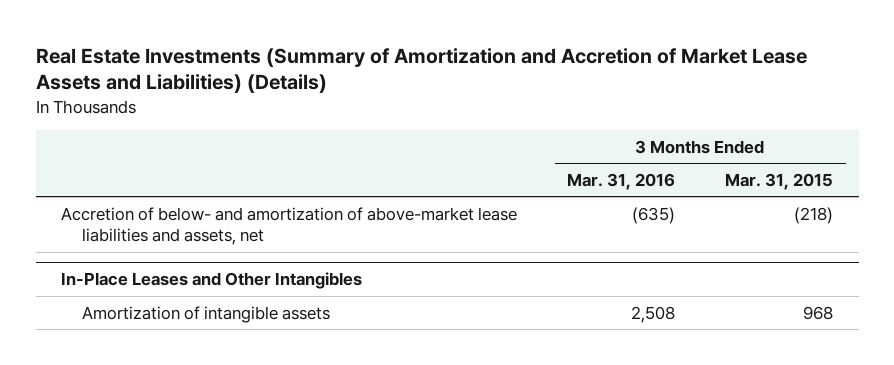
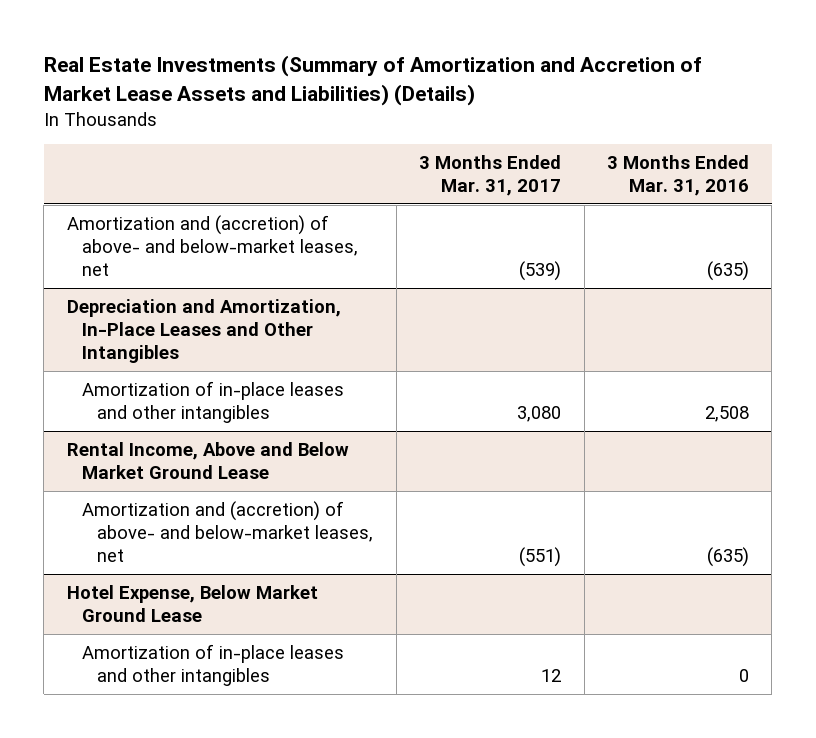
- | 3 Months Ended Mar. 31, 2016 | 3 Months Ended Mar. 31, 2015
+ | 3 Months Ended Mar. 31, 2017 | 3 Months Ended Mar. 31, 2016
- Accretion of below- and amortization of above-market lease liabilities and assets, net | (635) | (218)
- In-Place Leases and Other Intangibles
- Amortization of intangible assets | 2,508 | 968
+ Amortization and (accretion) of above- and below-market leases, net | (539) | (635)
+ Depreciation and Amortization, In-Place Leases and Other Intangibles
+ Amortization of in-place leases and other intangibles | 3,080 | 2,508
+ Rental Income, Above and Below Market Ground Lease
+ Amortization and (accretion) of above- and below-market leases, net | (551) | (635)
+ Hotel Expense, Below Market Ground Lease
+ Amortization of in-place leases and other intangibles | 12 | 0

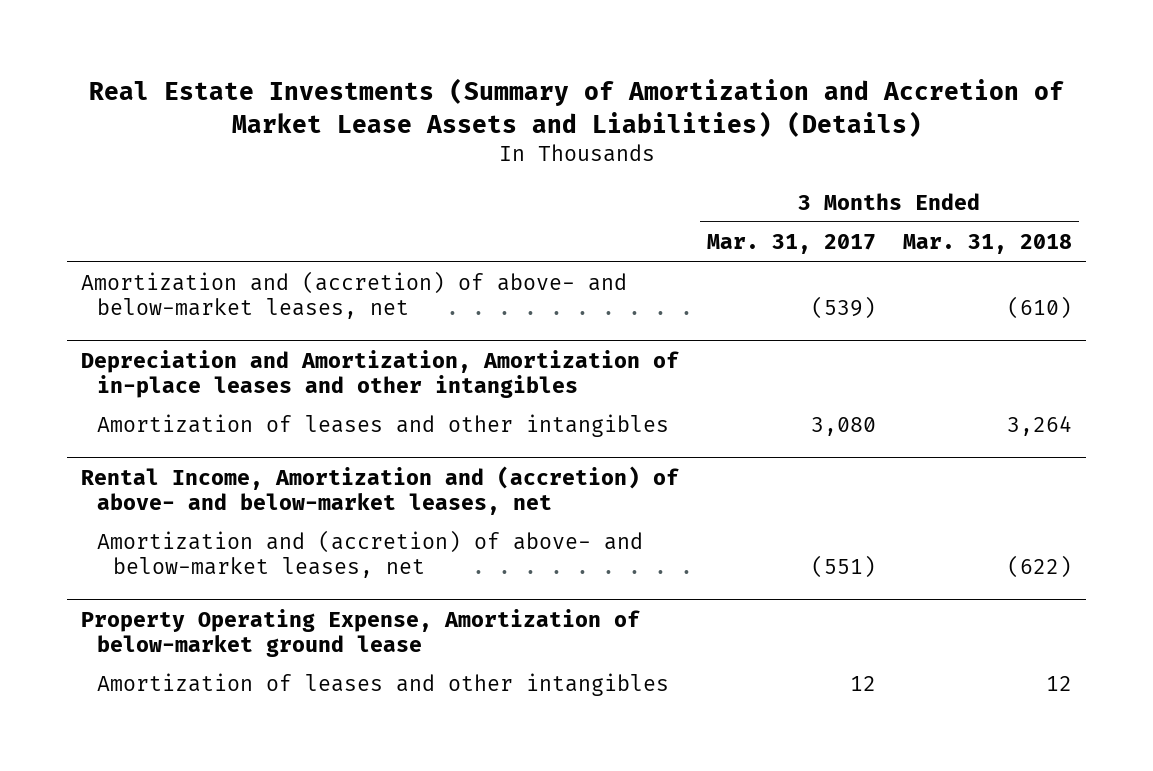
- | 3 Months Ended Mar. 31, 2017 | 3 Months Ended Mar. 31, 2016
+ | 3 Months Ended Mar. 31, 2017 | 3 Months Ended Mar. 31, 2018
- Depreciation and Amortization, In-Place Leases and Other Intangibles
- Amortization of in-place leases and other intangibles | 3,080 | 2,508
- Rental Income, Above and Below Market Ground Lease
+ Depreciation and Amortization, Amortization of in-place leases and other intangibles
+ Amortization of leases and other intangibles | 3,080 | 3,264
+ Rental Income, Amortization and (accretion) of above- and below-market leases, net
- Hotel Expense, Below Market Ground Lease
- Amortization of in-place leases and other intangibles | 12 | 0
+ Property Operating Expense, Amortization of below-market ground lease
+ Amortization of leases and other intangibles | 12 | 12

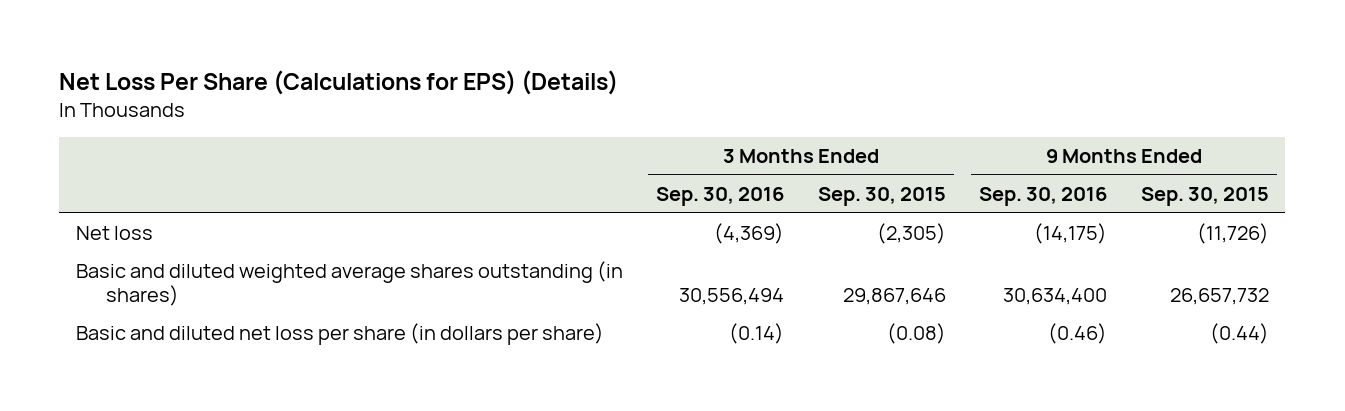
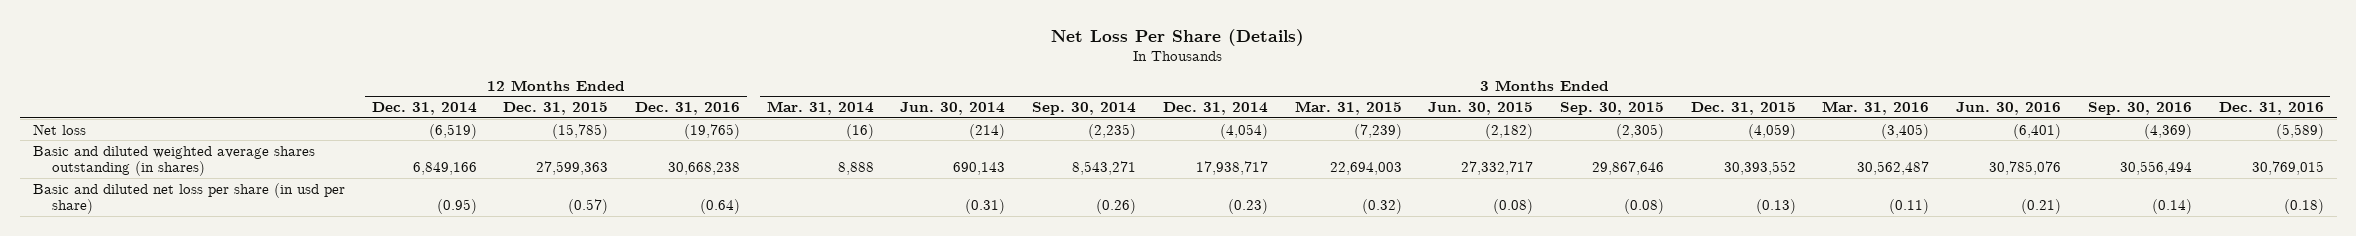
- Net Loss Per Share (Calculations for EPS) (Details)
+ Net Loss Per Share (Details)
- | 3 Months Ended Sep. 30, 2016 | 3 Months Ended Sep. 30, 2015 | 9 Months Ended Sep. 30, 2016 | 9 Months Ended Sep. 30, 2015
+ | 12 Months Ended Dec. 31, 2014 | 12 Months Ended Dec. 31, 2015 | 12 Months Ended Dec. 31, 2016 | 3 Months Ended Mar. 31, 2014 | 3 Months Ended Jun. 30, 2014 | 3 Months Ended Sep. 30, 2014 | 3 Months Ended Dec. 31, 2014 | 3 Months Ended Mar. 31, 2015 | 3 Months Ended Jun. 30, 2015 | 3 Months Ended Sep. 30, 2015 | 3 Months Ended Dec. 31, 2015 | 3 Months Ended Mar. 31, 2016 | 3 Months Ended Jun. 30, 2016 | 3 Months Ended Sep. 30, 2016 | 3 Months Ended Dec. 31, 2016
- Basic and diluted net loss per share (in dollars per share) | (0.14) | (0.08) | (0.46) | (0.44)
+ Basic and diluted net loss per share (in usd per share) | (0.95) | (0.57) | (0.64) | | (0.31) | (0.26) | (0.23) | (0.32) | (0.08) | (0.08) | (0.13) | (0.11) | (0.21) | (0.14) | (0.18)

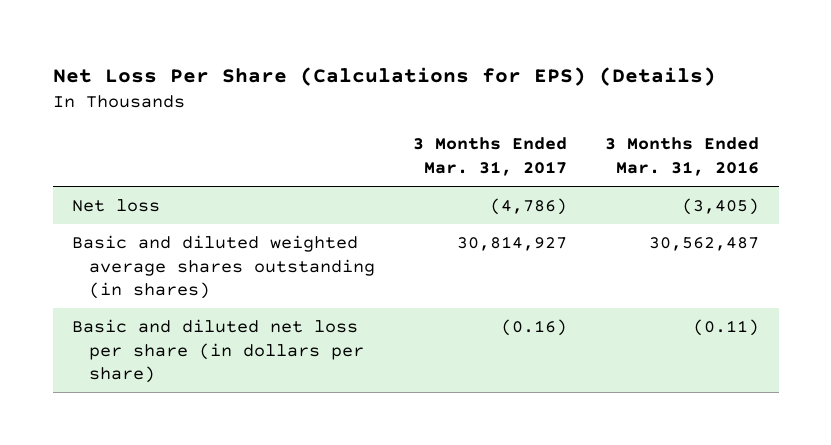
- Net Loss Per Share (Details)
+ Net Loss Per Share (Calculations for EPS) (Details)
- | 12 Months Ended Dec. 31, 2014 | 12 Months Ended Dec. 31, 2015 | 12 Months Ended Dec. 31, 2016 | 3 Months Ended Mar. 31, 2014 | 3 Months Ended Jun. 30, 2014 | 3 Months Ended Sep. 30, 2014 | 3 Months Ended Dec. 31, 2014 | 3 Months Ended Mar. 31, 2015 | 3 Months Ended Jun. 30, 2015 | 3 Months Ended Sep. 30, 2015 | 3 Months Ended Dec. 31, 2015 | 3 Months Ended Mar. 31, 2016 | 3 Months Ended Jun. 30, 2016 | 3 Months Ended Sep. 30, 2016 | 3 Months Ended Dec. 31, 2016
+ | 3 Months Ended Mar. 31, 2017 | 3 Months Ended Mar. 31, 2016
- Basic and diluted net loss per share (in usd per share) | (0.95) | (0.57) | (0.64) | | (0.31) | (0.26) | (0.23) | (0.32) | (0.08) | (0.08) | (0.13) | (0.11) | (0.21) | (0.14) | (0.18)
+ Basic and diluted net loss per share (in dollars per share) | (0.16) | (0.11)

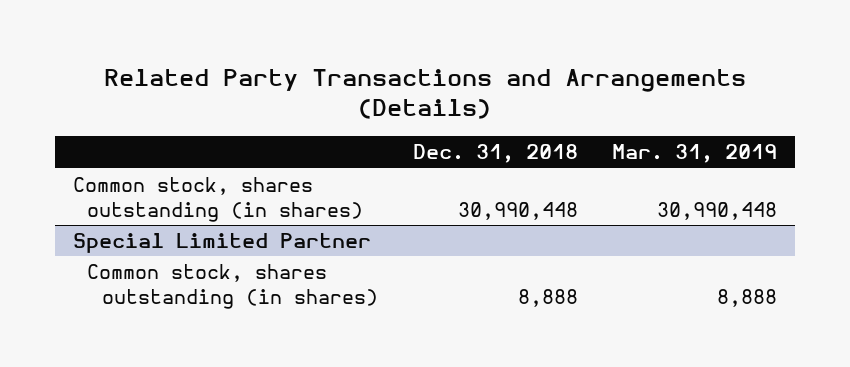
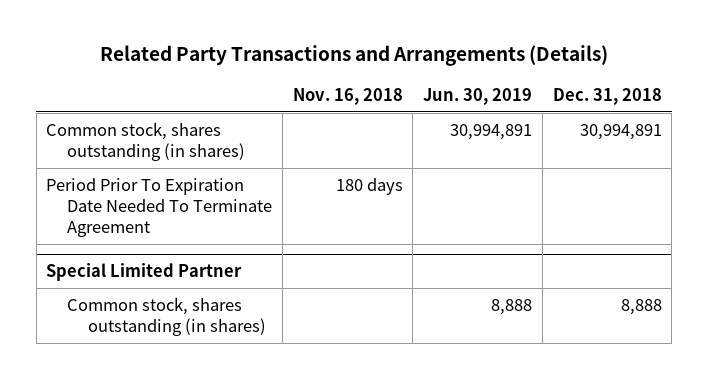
- | Dec. 31, 2018 | Mar. 31, 2019
+ | Nov. 16, 2018 | Jun. 30, 2019 | Dec. 31, 2018
- Common stock, shares outstanding (in shares) | 30,990,448 | 30,990,448
+ Common stock, shares outstanding (in shares) | | 30,994,891 | 30,994,891
+ Period Prior To Expiration Date Needed To Terminate Agreement | 180 days | |

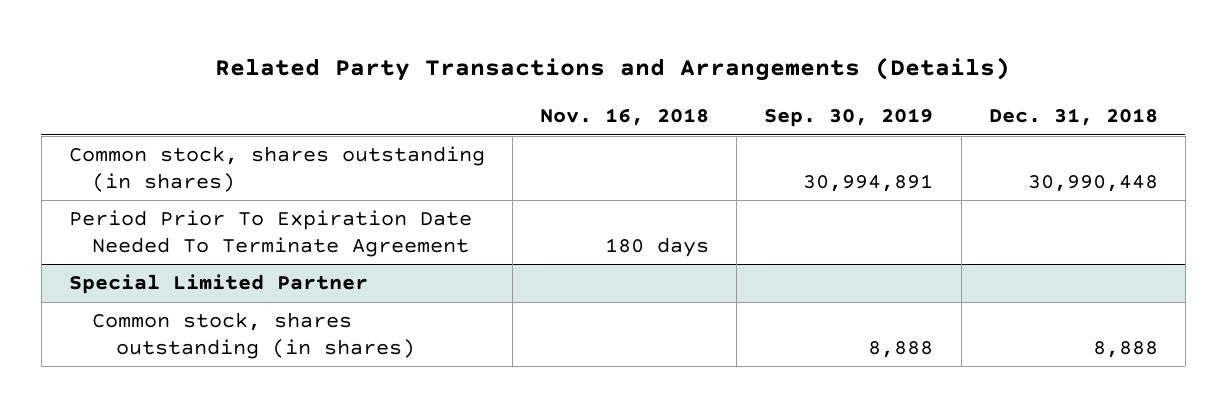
- | Nov. 16, 2018 | Jun. 30, 2019 | Dec. 31, 2018
+ | Nov. 16, 2018 | Sep. 30, 2019 | Dec. 31, 2018
- Common stock, shares outstanding (in shares) | | 30,994,891 | 30,994,891
+ Common stock, shares outstanding (in shares) | | 30,994,891 | 30,990,448

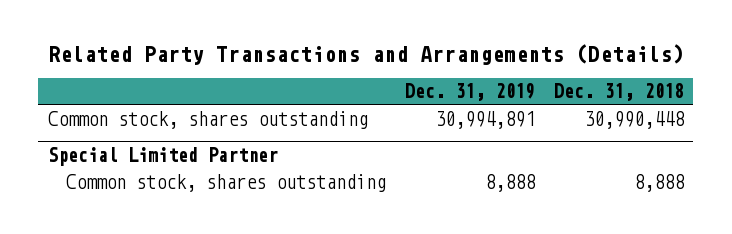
- | Nov. 16, 2018 | Sep. 30, 2019 | Dec. 31, 2018
+ | Dec. 31, 2019 | Dec. 31, 2018
- Common stock, shares outstanding (in shares) | | 30,994,891 | 30,990,448
- Period Prior To Expiration Date Needed To Terminate Agreement | 180 days | |
+ Common stock, shares outstanding | 30,994,891 | 30,990,448
@ Special Limited Partner
- Common stock, shares outstanding (in shares) | | 8,888 | 8,888
+ Common stock, shares outstanding | 8,888 | 8,888

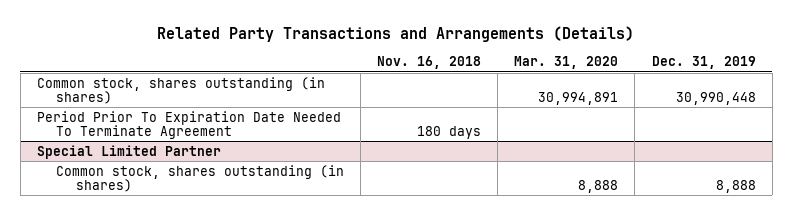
- | Dec. 31, 2019 | Dec. 31, 2018
+ | Nov. 16, 2018 | Mar. 31, 2020 | Dec. 31, 2019
- Common stock, shares outstanding | 30,994,891 | 30,990,448
+ Common stock, shares outstanding (in shares) | | 30,994,891 | 30,990,448
+ Period Prior To Expiration Date Needed To Terminate Agreement | 180 days | |
@ Special Limited Partner
- Common stock, shares outstanding | 8,888 | 8,888
+ Common stock, shares outstanding (in shares) | | 8,888 | 8,888

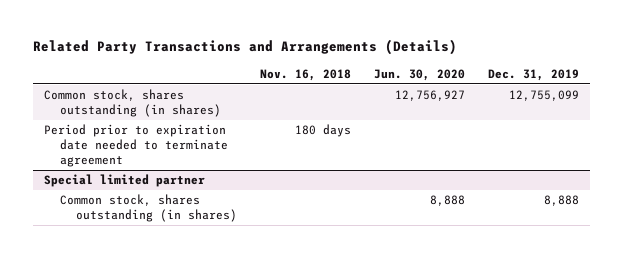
- | Nov. 16, 2018 | Mar. 31, 2020 | Dec. 31, 2019
+ | Nov. 16, 2018 | Jun. 30, 2020 | Dec. 31, 2019
- Common stock, shares outstanding (in shares) | | 30,994,891 | 30,990,448
- Period Prior To Expiration Date Needed To Terminate Agreement | 180 days | |
- Special Limited Partner
+ Common stock, shares outstanding (in shares) | | 12,756,927 | 12,755,099
+ Period prior to expiration date needed to terminate agreement | 180 days | |
+ Special limited partner

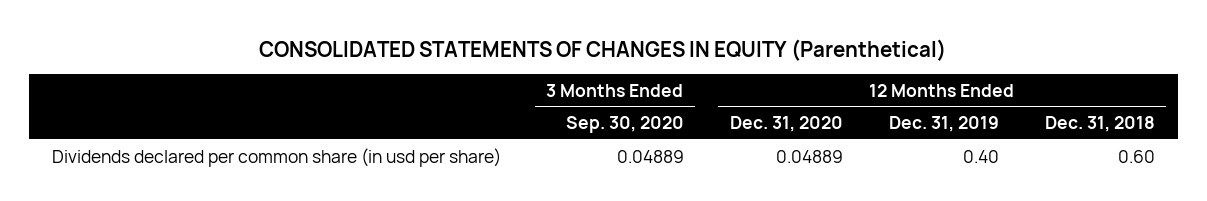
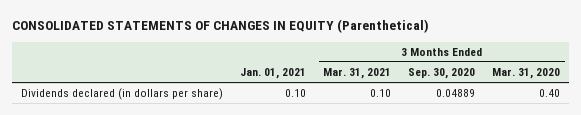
- | 3 Months Ended Sep. 30, 2020 | 12 Months Ended Dec. 31, 2020 | 12 Months Ended Dec. 31, 2019 | 12 Months Ended Dec. 31, 2018
+ | Jan. 01, 2021 | 3 Months Ended Mar. 31, 2021 | 3 Months Ended Sep. 30, 2020 | 3 Months Ended Mar. 31, 2020
- Dividends declared per common share (in usd per share) | 0.04889 | 0.04889 | 0.40 | 0.60
+ Dividends declared (in dollars per share) | 0.10 | 0.10 | 0.04889 | 0.40

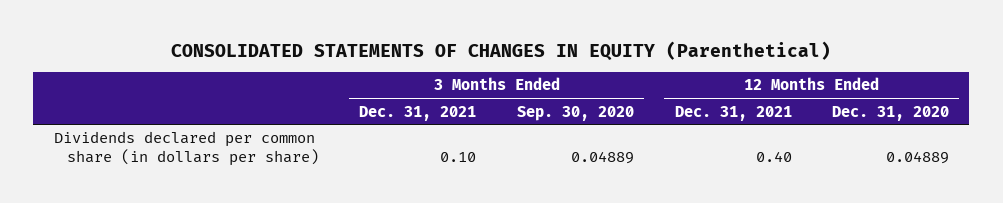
- | Jan. 01, 2021 | 3 Months Ended Mar. 31, 2021 | 3 Months Ended Sep. 30, 2020 | 3 Months Ended Mar. 31, 2020
+ | 3 Months Ended Dec. 31, 2021 | 3 Months Ended Sep. 30, 2020 | 12 Months Ended Dec. 31, 2021 | 12 Months Ended Dec. 31, 2020
- Dividends declared (in dollars per share) | 0.10 | 0.10 | 0.04889 | 0.40
+ Dividends declared per common share (in dollars per share) | 0.10 | 0.04889 | 0.40 | 0.04889

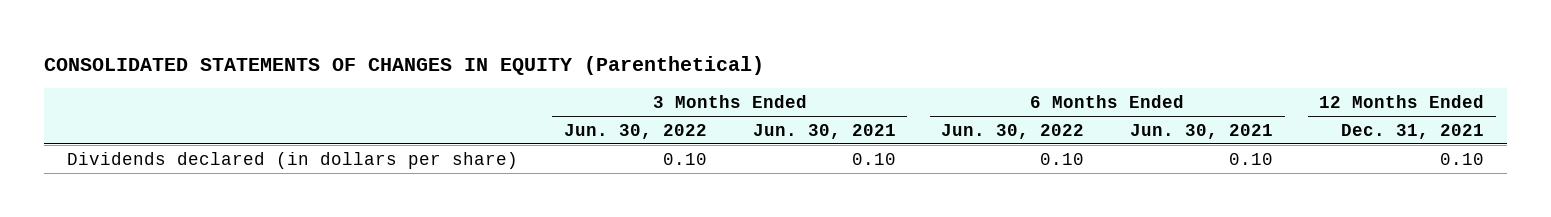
- | 3 Months Ended Dec. 31, 2021 | 3 Months Ended Sep. 30, 2020 | 12 Months Ended Dec. 31, 2021 | 12 Months Ended Dec. 31, 2020
+ | 3 Months Ended Jun. 30, 2022 | 3 Months Ended Jun. 30, 2021 | 6 Months Ended Jun. 30, 2022 | 6 Months Ended Jun. 30, 2021 | 12 Months Ended Dec. 31, 2021
- Dividends declared per common share (in dollars per share) | 0.10 | 0.04889 | 0.40 | 0.04889
+ Dividends declared (in dollars per share) | 0.10 | 0.10 | 0.10 | 0.10 | 0.10

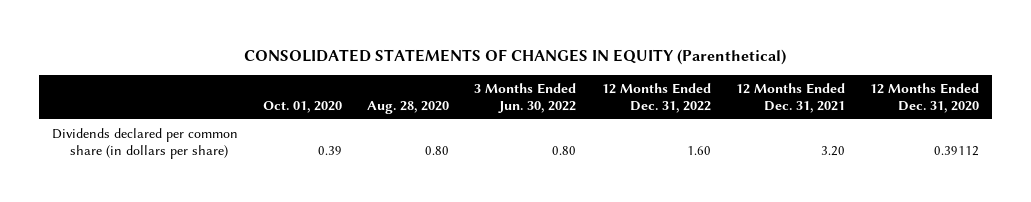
- | 3 Months Ended Jun. 30, 2022 | 3 Months Ended Jun. 30, 2021 | 6 Months Ended Jun. 30, 2022 | 6 Months Ended Jun. 30, 2021 | 12 Months Ended Dec. 31, 2021
+ | Oct. 01, 2020 | Aug. 28, 2020 | 3 Months Ended Jun. 30, 2022 | 12 Months Ended Dec. 31, 2022 | 12 Months Ended Dec. 31, 2021 | 12 Months Ended Dec. 31, 2020
- Dividends declared (in dollars per share) | 0.10 | 0.10 | 0.10 | 0.10 | 0.10
+ Dividends declared per common share (in dollars per share) | 0.39 | 0.80 | 0.80 | 1.60 | 3.20 | 0.39112

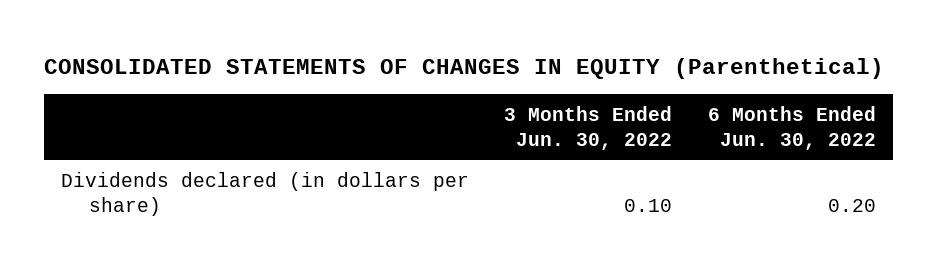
- | Oct. 01, 2020 | Aug. 28, 2020 | 3 Months Ended Jun. 30, 2022 | 12 Months Ended Dec. 31, 2022 | 12 Months Ended Dec. 31, 2021 | 12 Months Ended Dec. 31, 2020
+ | 3 Months Ended Jun. 30, 2022 | 6 Months Ended Jun. 30, 2022
- Dividends declared per common share (in dollars per share) | 0.39 | 0.80 | 0.80 | 1.60 | 3.20 | 0.39112
+ Dividends declared (in dollars per share) | 0.10 | 0.20

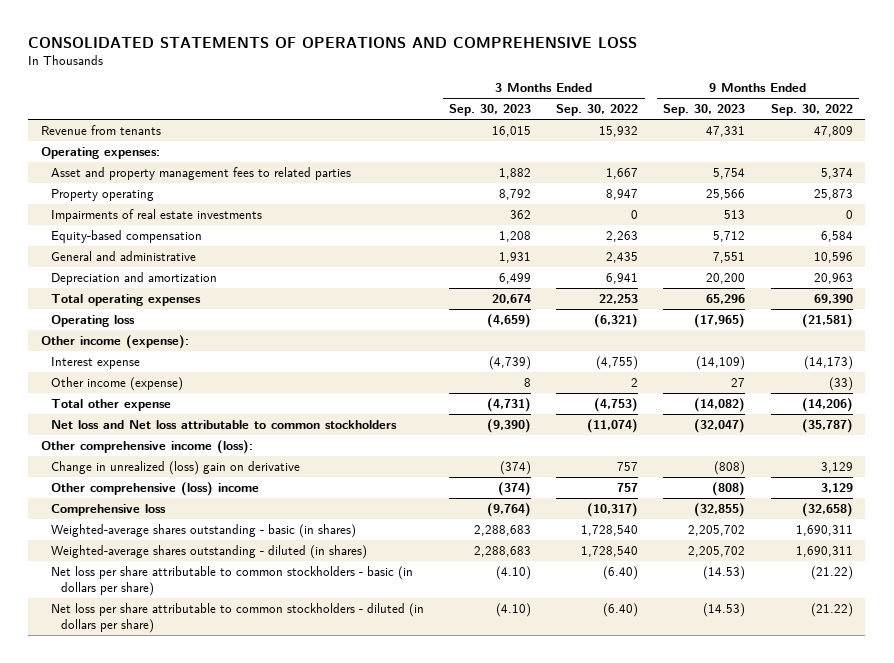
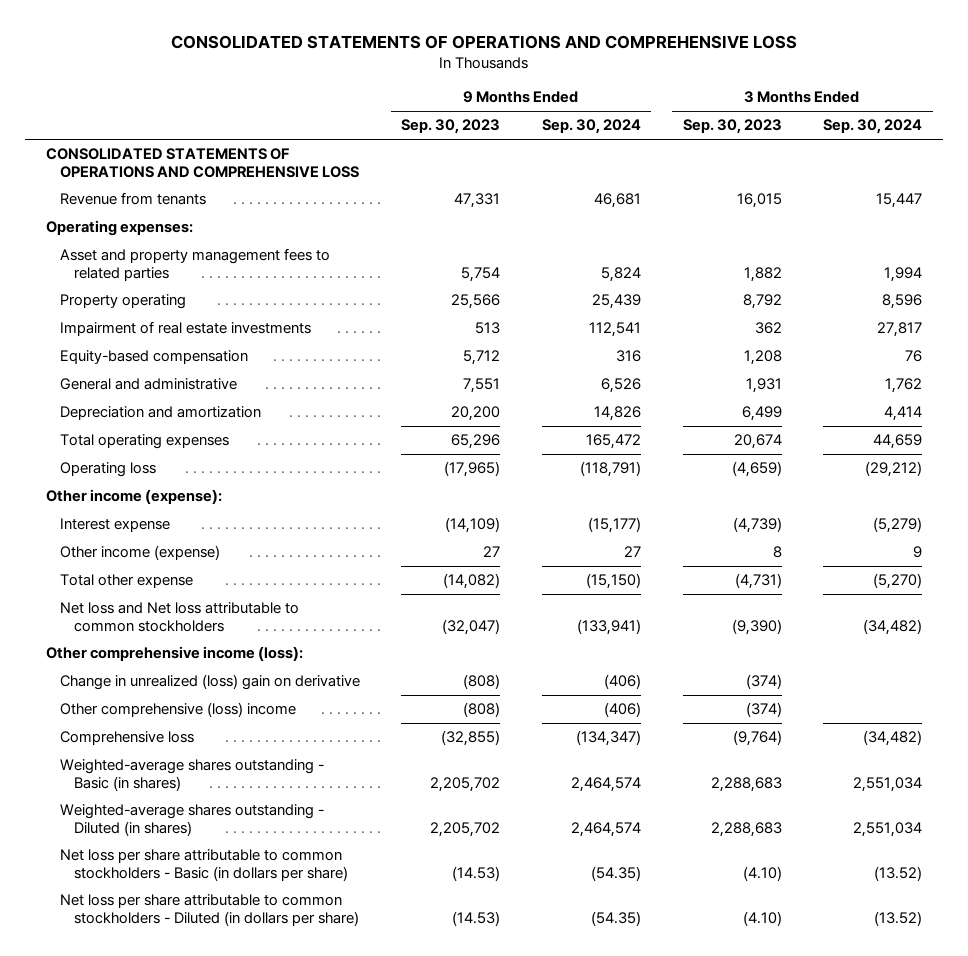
- | 3 Months Ended Sep. 30, 2023 | 3 Months Ended Sep. 30, 2022 | 9 Months Ended Sep. 30, 2023 | 9 Months Ended Sep. 30, 2022
+ | 9 Months Ended Sep. 30, 2023 | 9 Months Ended Sep. 30, 2024 | 3 Months Ended Sep. 30, 2023 | 3 Months Ended Sep. 30, 2024
+ CONSOLIDATED STATEMENTS OF OPERATIONS AND COMPREHENSIVE LOSS
- Impairments of real estate investments | 362 | 0 | 513 | 0
+ Impairment of real estate investments | 513 | 112,541 | 362 | 27,817
- Weighted-average shares outstanding - basic (in shares) | 2,288,683 | 1,728,540 | 2,205,702 | 1,690,311
- Weighted-average shares outstanding - diluted (in shares) | 2,288,683 | 1,728,540 | 2,205,702 | 1,690,311
- Net loss per share attributable to common stockholders - basic (in dollars per share) | (4.10) | (6.40) | (14.53) | (21.22)
- Net loss per share attributable to common stockholders - diluted (in dollars per share) | (4.10) | (6.40) | (14.53) | (21.22)
+ Weighted-average shares outstanding - Basic (in shares) | 2,205,702 | 2,464,574 | 2,288,683 | 2,551,034
+ Weighted-average shares outstanding - Diluted (in shares) | 2,205,702 | 2,464,574 | 2,288,683 | 2,551,034
+ Net loss per share attributable to common stockholders - Basic (in dollars per share) | (14.53) | (54.35) | (4.10) | (13.52)
+ Net loss per share attributable to common stockholders - Diluted (in dollars per share) | (14.53) | (54.35) | (4.10) | (13.52)

